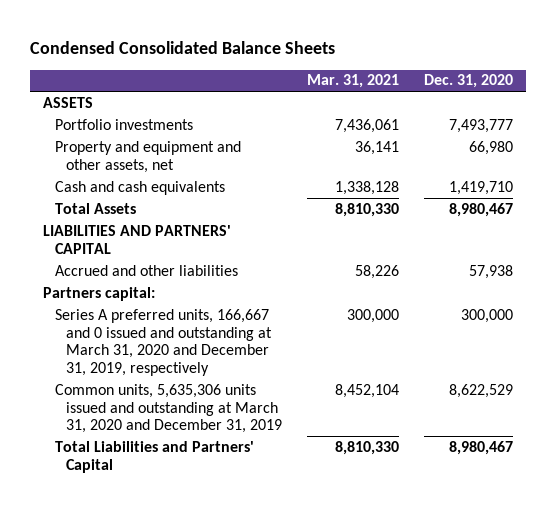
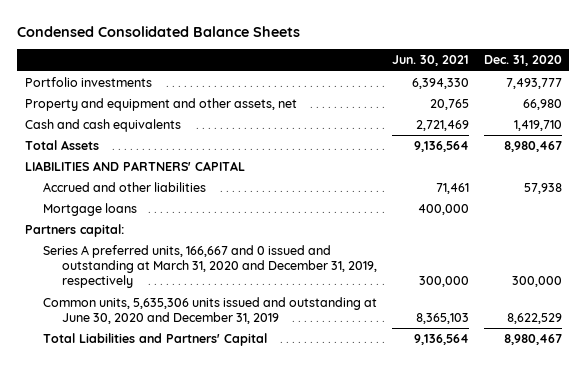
- | Mar. 31, 2021 | Dec. 31, 2020
+ | Jun. 30, 2021 | Dec. 31, 2020
- ASSETS
+ Mortgage loans | 400,000 |
- Common units, 5,635,306 units issued and outstanding at March 31, 2020 and December 31, 2019 | 8,452,104 | 8,622,529
+ Common units, 5,635,306 units issued and outstanding at June 30, 2020 and December 31, 2019 | 8,365,103 | 8,622,529

